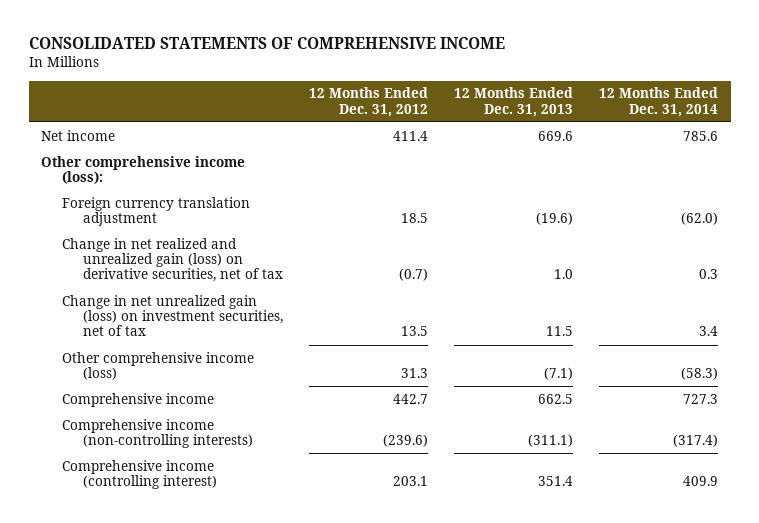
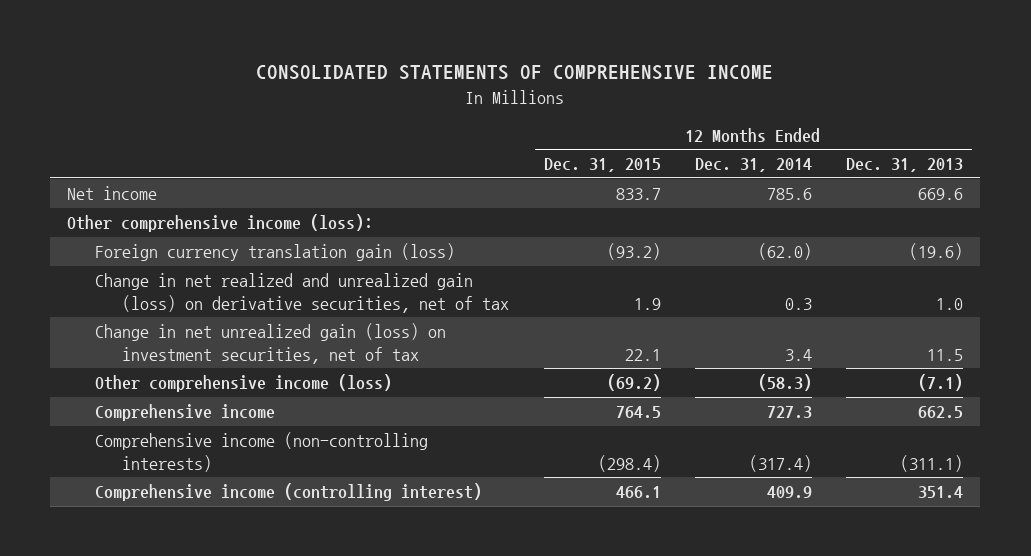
- | 12 Months Ended Dec. 31, 2012 | 12 Months Ended Dec. 31, 2013 | 12 Months Ended Dec. 31, 2014
+ | 12 Months Ended Dec. 31, 2015 | 12 Months Ended Dec. 31, 2014 | 12 Months Ended Dec. 31, 2013
- Foreign currency translation adjustment | 18.5 | (19.6) | (62.0)
+ Foreign currency translation gain (loss) | (93.2) | (62.0) | (19.6)

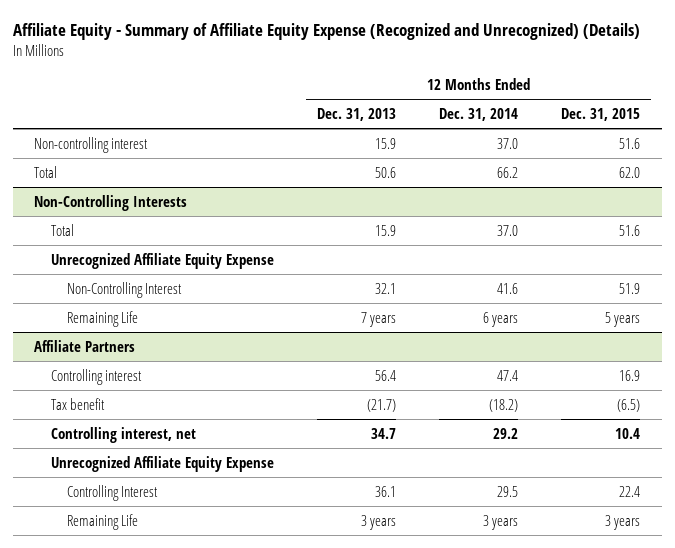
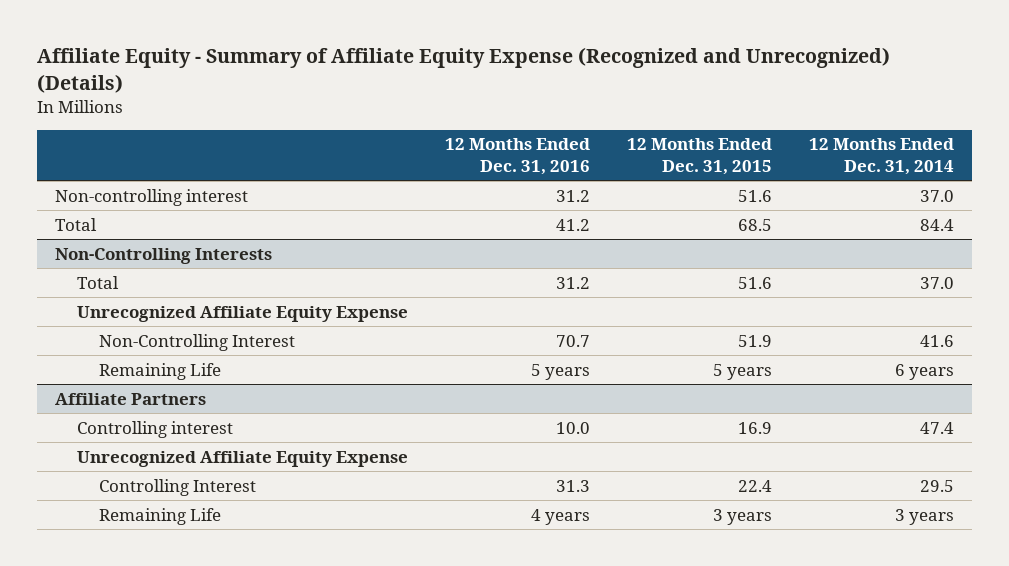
- | 12 Months Ended Dec. 31, 2013 | 12 Months Ended Dec. 31, 2014 | 12 Months Ended Dec. 31, 2015
+ | 12 Months Ended Dec. 31, 2016 | 12 Months Ended Dec. 31, 2015 | 12 Months Ended Dec. 31, 2014
- Total | 50.6 | 66.2 | 62.0
+ Total | 41.2 | 68.5 | 84.4
@ Affiliate Partners
- Tax benefit | (21.7) | (18.2) | (6.5)
- Controlling interest, net | 34.7 | 29.2 | 10.4

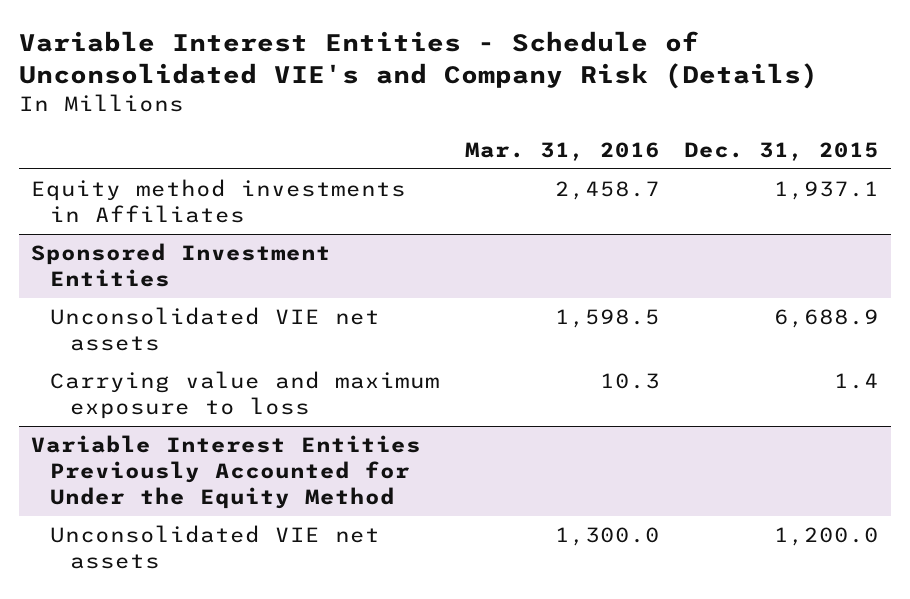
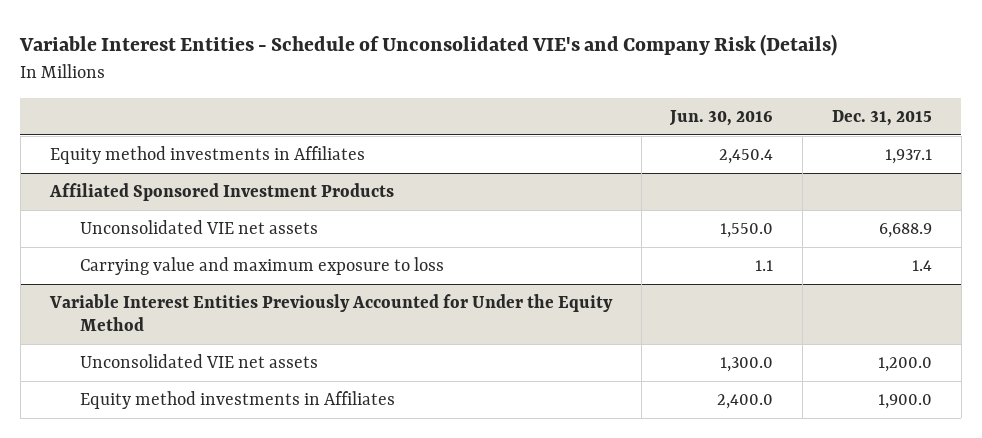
- | Mar. 31, 2016 | Dec. 31, 2015
+ | Jun. 30, 2016 | Dec. 31, 2015
- Sponsored Investment Entities
+ Affiliated Sponsored Investment Products
@ Variable Interest Entities Previously Accounted for Under the Equity Method
+ Equity method investments in Affiliates | 2,400.0 | 1,900.0

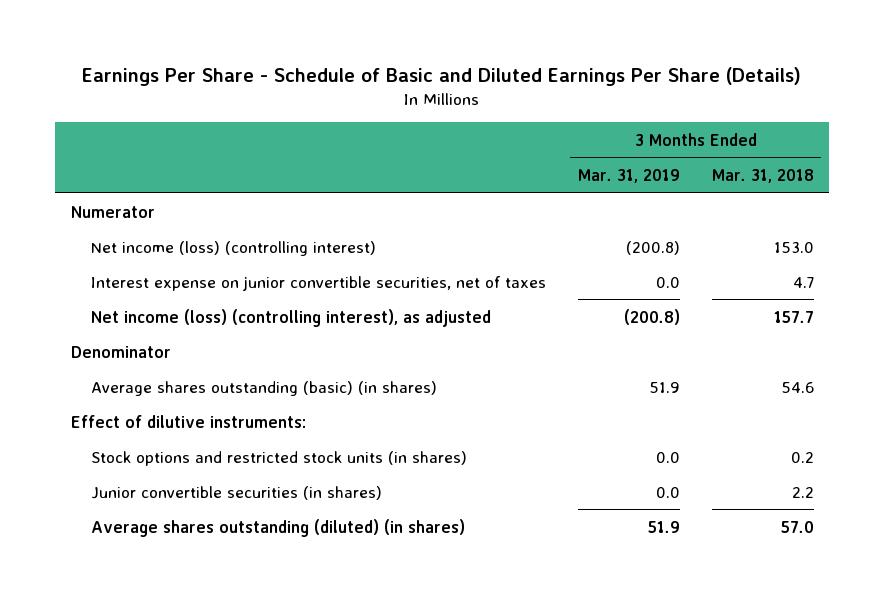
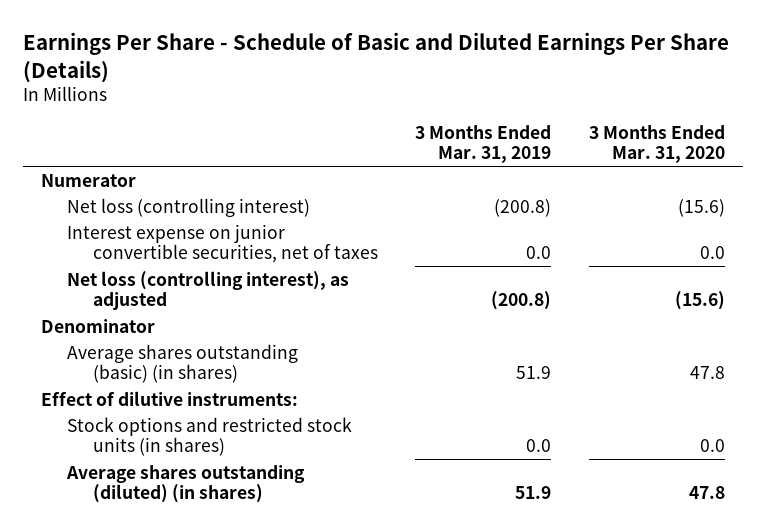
- | 3 Months Ended Mar. 31, 2019 | 3 Months Ended Mar. 31, 2018
+ | 3 Months Ended Mar. 31, 2019 | 3 Months Ended Mar. 31, 2020
- Net income (loss) (controlling interest) | (200.8) | 153.0
+ Net loss (controlling interest) | (200.8) | (15.6)
- Net income (loss) (controlling interest), as adjusted | (200.8) | 157.7
+ Net loss (controlling interest), as adjusted | (200.8) | (15.6)
- Junior convertible securities (in shares) | 0.0 | 2.2

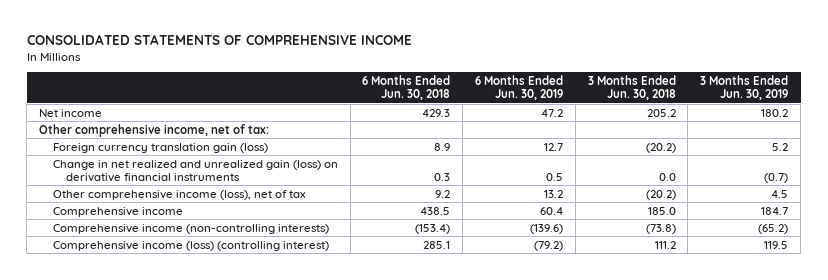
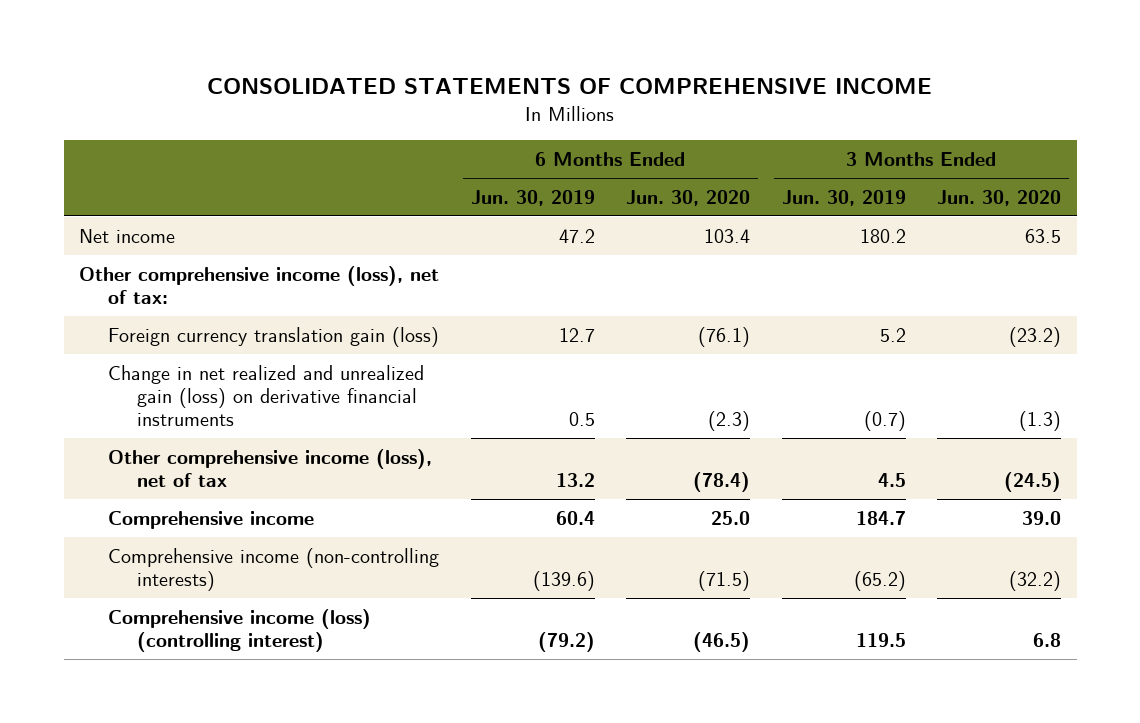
- | 6 Months Ended Jun. 30, 2018 | 6 Months Ended Jun. 30, 2019 | 3 Months Ended Jun. 30, 2018 | 3 Months Ended Jun. 30, 2019
+ | 6 Months Ended Jun. 30, 2019 | 6 Months Ended Jun. 30, 2020 | 3 Months Ended Jun. 30, 2019 | 3 Months Ended Jun. 30, 2020
- Other comprehensive income, net of tax:
+ Other comprehensive income (loss), net of tax:

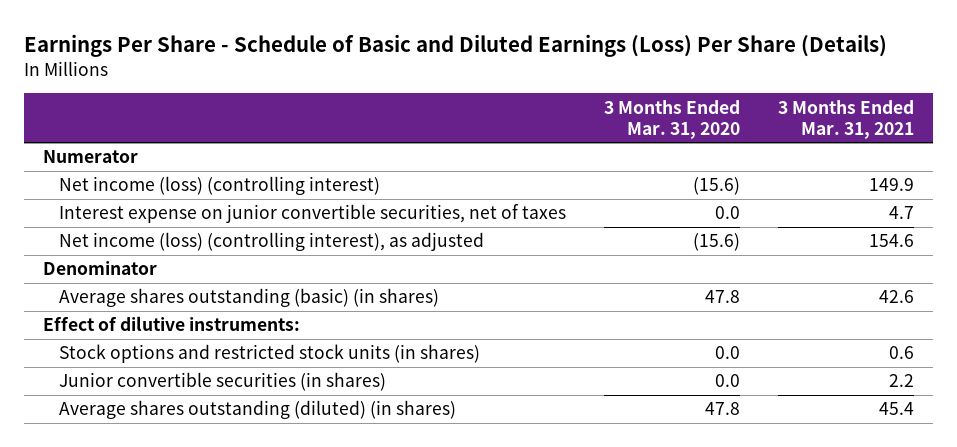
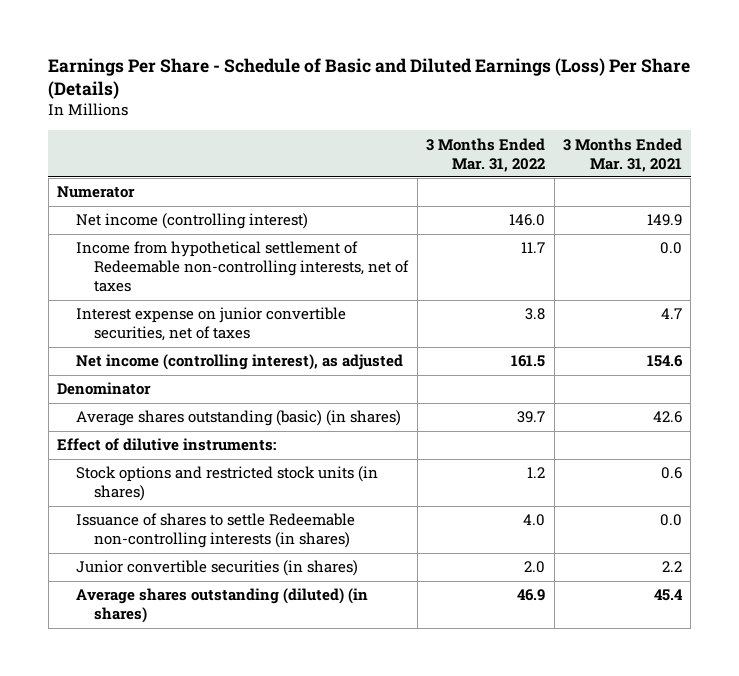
- | 3 Months Ended Mar. 31, 2020 | 3 Months Ended Mar. 31, 2021
+ | 3 Months Ended Mar. 31, 2022 | 3 Months Ended Mar. 31, 2021
- Net income (loss) (controlling interest) | (15.6) | 149.9
+ Net income (controlling interest) | 146.0 | 149.9
+ Income from hypothetical settlement of Redeemable non-controlling interests, net of taxes | 11.7 | 0.0
- Net income (loss) (controlling interest), as adjusted | (15.6) | 154.6
+ Net income (controlling interest), as adjusted | 161.5 | 154.6
+ Issuance of shares to settle Redeemable non-controlling interests (in shares) | 4.0 | 0.0

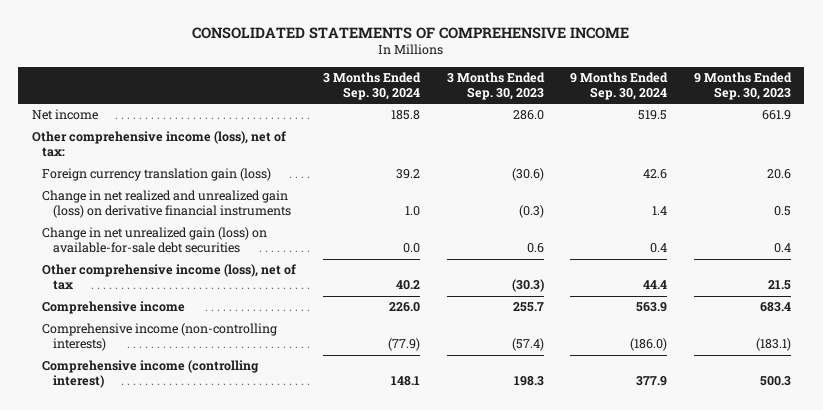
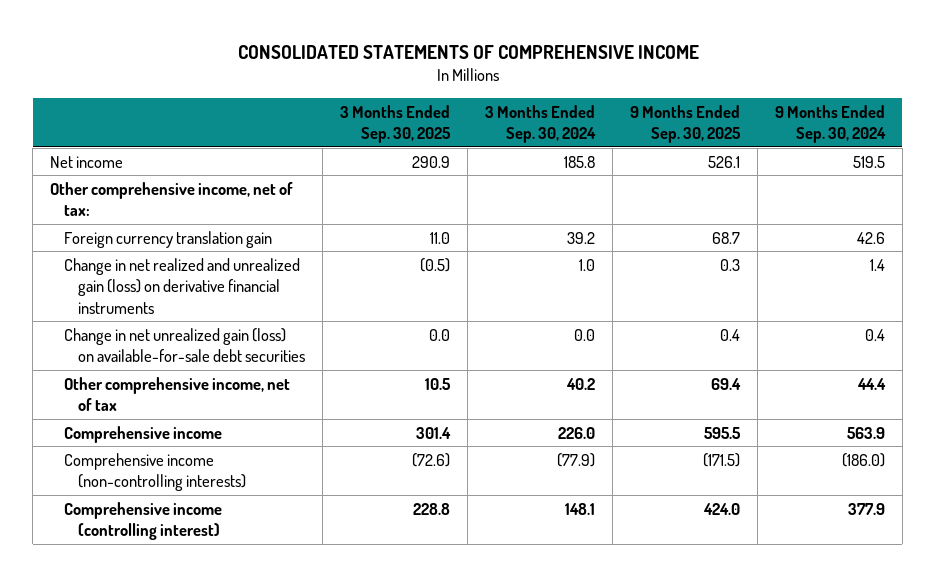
- | 3 Months Ended Sep. 30, 2024 | 3 Months Ended Sep. 30, 2023 | 9 Months Ended Sep. 30, 2024 | 9 Months Ended Sep. 30, 2023
+ | 3 Months Ended Sep. 30, 2025 | 3 Months Ended Sep. 30, 2024 | 9 Months Ended Sep. 30, 2025 | 9 Months Ended Sep. 30, 2024
- Other comprehensive income (loss), net of tax:
- Foreign currency translation gain (loss) | 39.2 | (30.6) | 42.6 | 20.6
+ Other comprehensive income, net of tax:
+ Foreign currency translation gain | 11.0 | 39.2 | 68.7 | 42.6
- Other comprehensive income (loss), net of tax | 40.2 | (30.3) | 44.4 | 21.5
+ Other comprehensive income, net of tax | 10.5 | 40.2 | 69.4 | 44.4

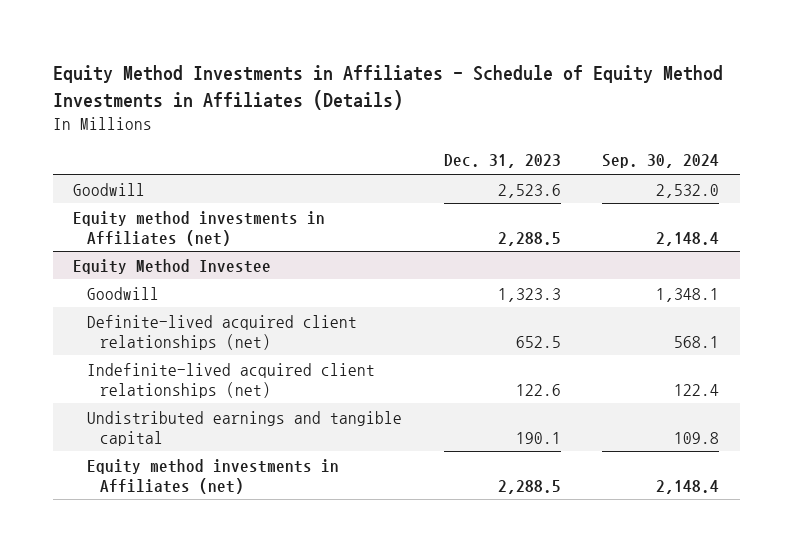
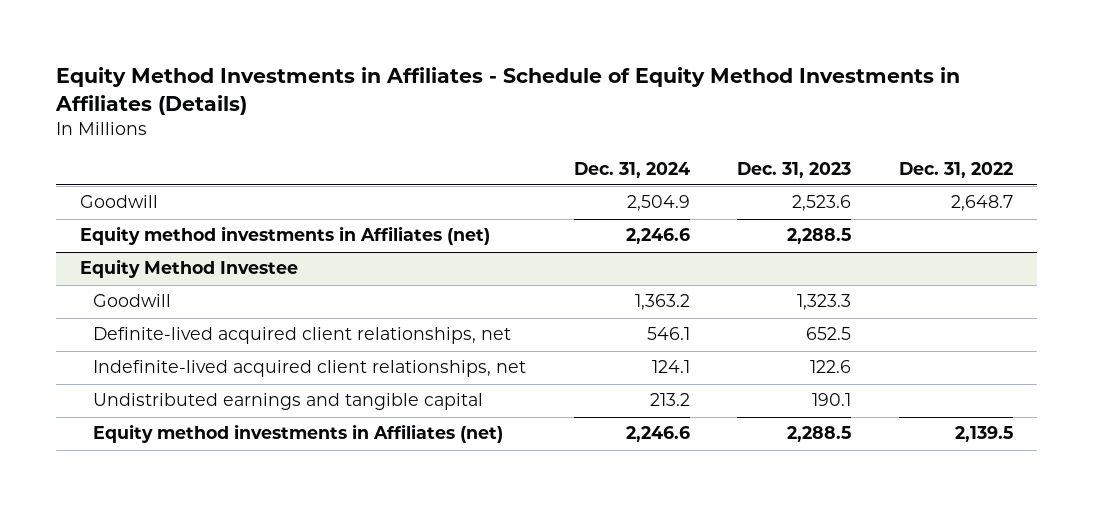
- | Dec. 31, 2023 | Sep. 30, 2024
+ | Dec. 31, 2024 | Dec. 31, 2023 | Dec. 31, 2022
@ Equity Method Investee
- Definite-lived acquired client relationships (net) | 652.5 | 568.1
- Indefinite-lived acquired client relationships (net) | 122.6 | 122.4
+ Definite-lived acquired client relationships, net | 546.1 | 652.5 |
+ Indefinite-lived acquired client relationships, net | 124.1 | 122.6 |

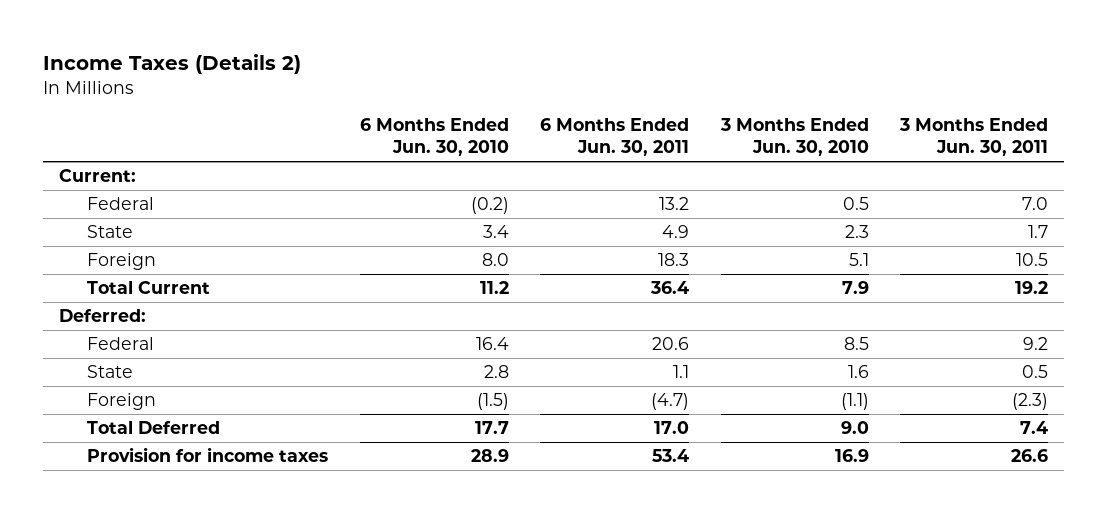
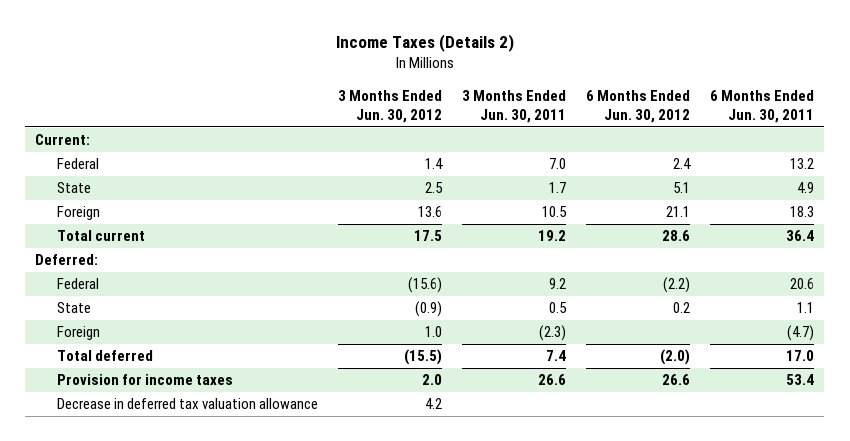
- | 6 Months Ended Jun. 30, 2010 | 6 Months Ended Jun. 30, 2011 | 3 Months Ended Jun. 30, 2010 | 3 Months Ended Jun. 30, 2011
+ | 3 Months Ended Jun. 30, 2012 | 3 Months Ended Jun. 30, 2011 | 6 Months Ended Jun. 30, 2012 | 6 Months Ended Jun. 30, 2011
- Total Current | 11.2 | 36.4 | 7.9 | 19.2
+ Total current | 17.5 | 19.2 | 28.6 | 36.4
- Total Deferred | 17.7 | 17.0 | 9.0 | 7.4
+ Total deferred | (15.5) | 7.4 | (2.0) | 17.0
+ Decrease in deferred tax valuation allowance | 4.2 | | |

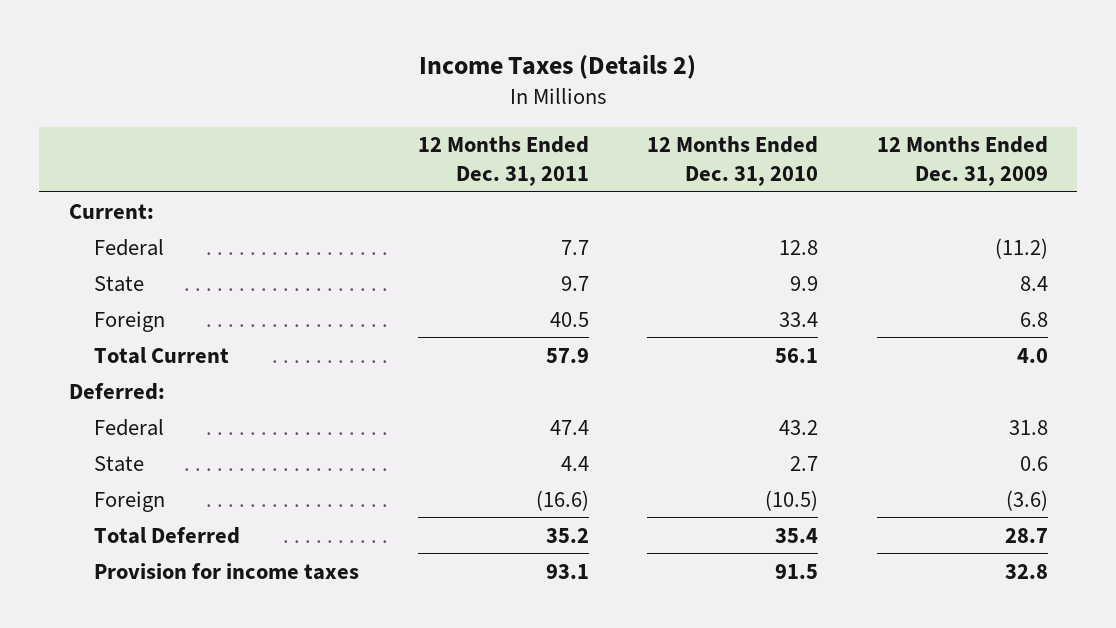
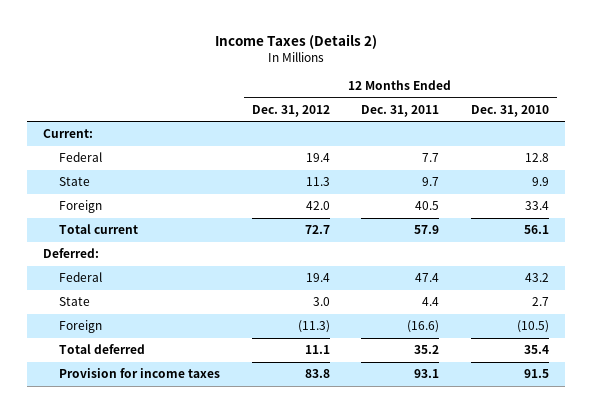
- | 12 Months Ended Dec. 31, 2011 | 12 Months Ended Dec. 31, 2010 | 12 Months Ended Dec. 31, 2009
+ | 12 Months Ended Dec. 31, 2012 | 12 Months Ended Dec. 31, 2011 | 12 Months Ended Dec. 31, 2010
- Total Current | 57.9 | 56.1 | 4.0
+ Total current | 72.7 | 57.9 | 56.1
- Total Deferred | 35.2 | 35.4 | 28.7
+ Total deferred | 11.1 | 35.2 | 35.4

